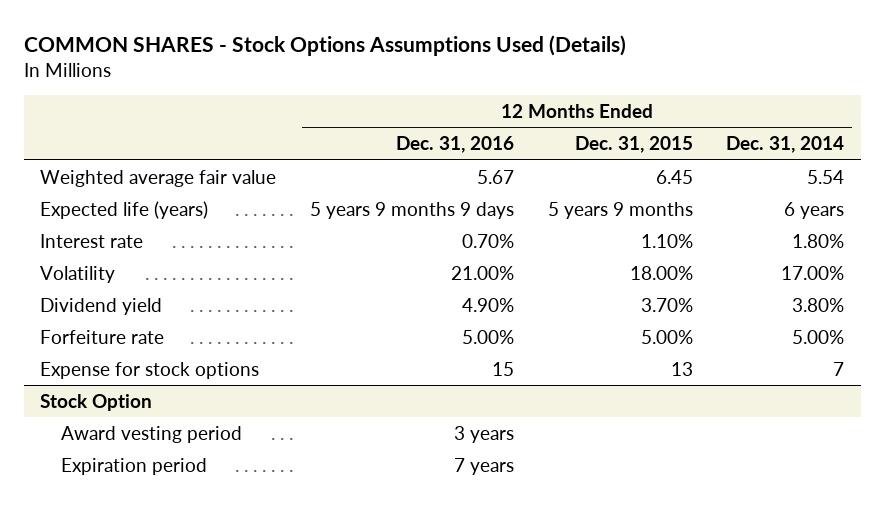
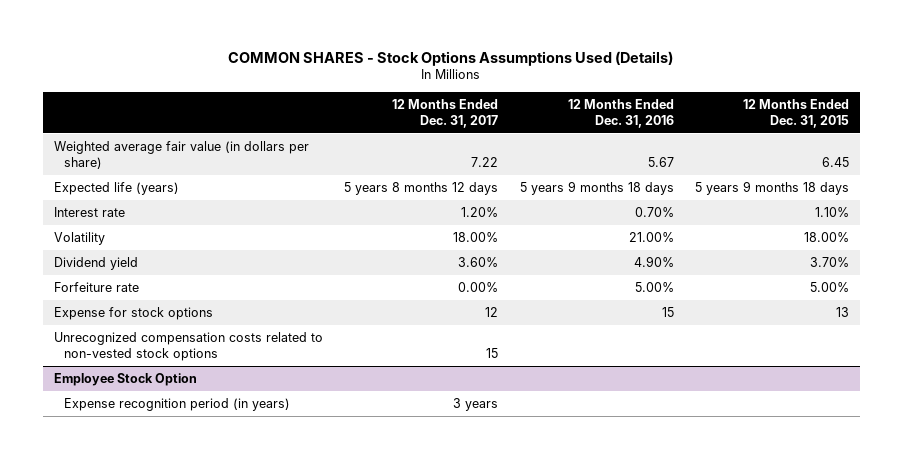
- | 12 Months Ended Dec. 31, 2016 | 12 Months Ended Dec. 31, 2015 | 12 Months Ended Dec. 31, 2014
+ | 12 Months Ended Dec. 31, 2017 | 12 Months Ended Dec. 31, 2016 | 12 Months Ended Dec. 31, 2015
- Weighted average fair value | 5.67 | 6.45 | 5.54
- Expected life (years) | 5 years 9 months 9 days | 5 years 9 months | 6 years
+ Weighted average fair value (in dollars per share) | 7.22 | 5.67 | 6.45
+ Expected life (years) | 5 years 8 months 12 days | 5 years 9 months 18 days | 5 years 9 months 18 days
- Stock Option
- Award vesting period | 3 years | |
- Expiration period | 7 years | |
+ Unrecognized compensation costs related to non-vested stock options | 15 | |
+ Employee Stock Option
+ Expense recognition period (in years) | 3 years | |

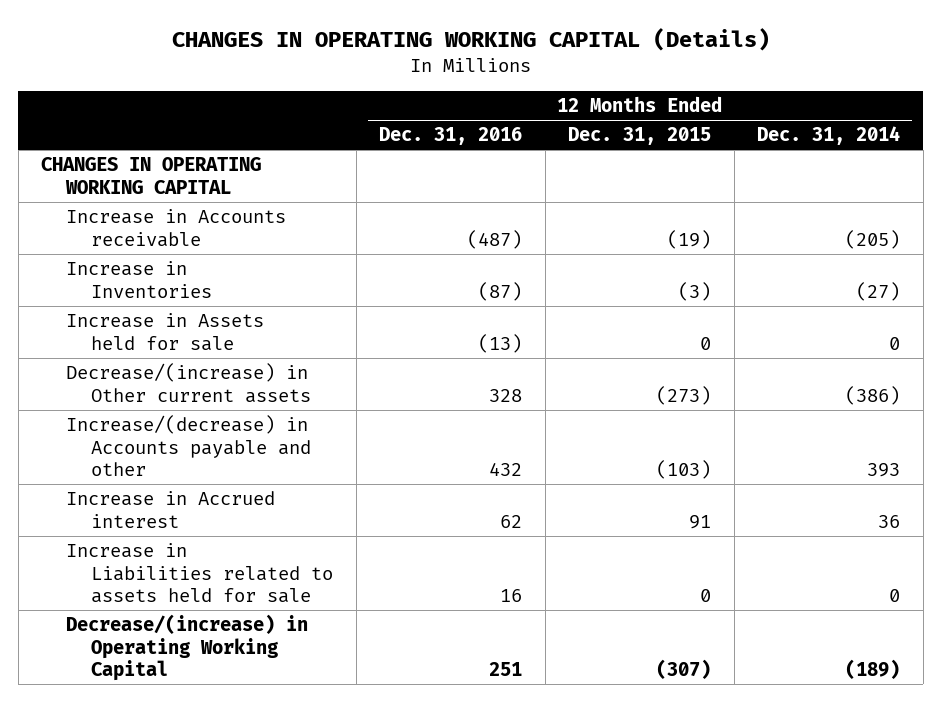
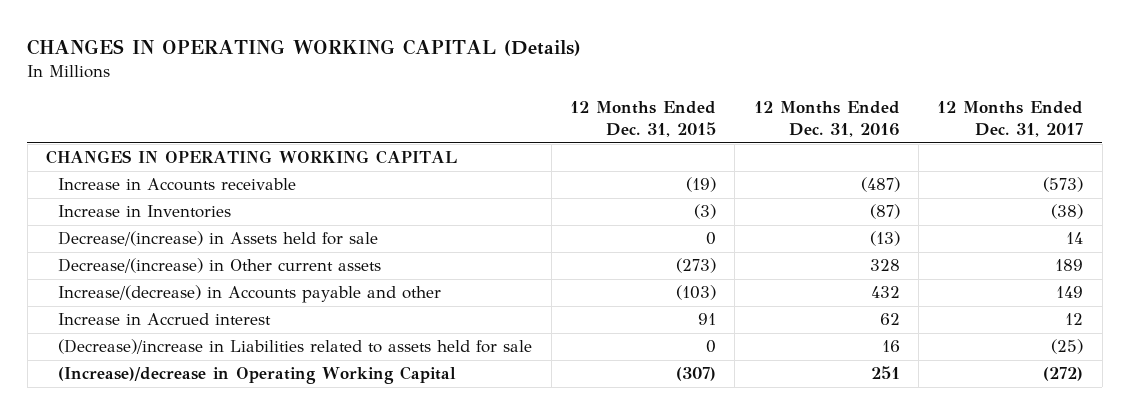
- | 12 Months Ended Dec. 31, 2016 | 12 Months Ended Dec. 31, 2015 | 12 Months Ended Dec. 31, 2014
+ | 12 Months Ended Dec. 31, 2015 | 12 Months Ended Dec. 31, 2016 | 12 Months Ended Dec. 31, 2017
- Increase in Assets held for sale | (13) | 0 | 0
+ Decrease/(increase) in Assets held for sale | 0 | (13) | 14
- Increase in Liabilities related to assets held for sale | 16 | 0 | 0
- Decrease/(increase) in Operating Working Capital | 251 | (307) | (189)
+ (Decrease)/increase in Liabilities related to assets held for sale | 0 | 16 | (25)
+ (Increase)/decrease in Operating Working Capital | (307) | 251 | (272)

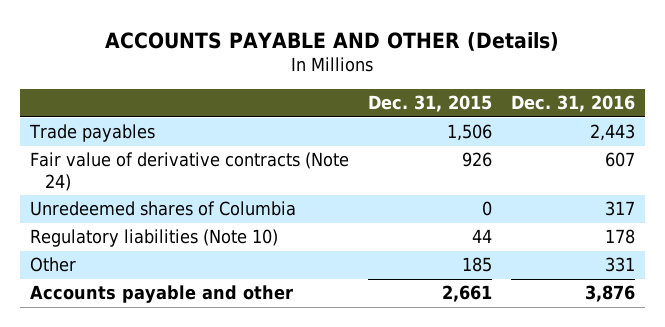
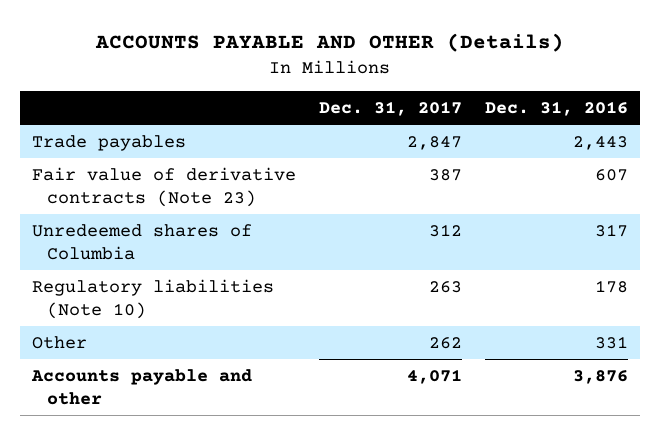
- | Dec. 31, 2015 | Dec. 31, 2016
+ | Dec. 31, 2017 | Dec. 31, 2016
- Fair value of derivative contracts (Note 24) | 926 | 607
+ Fair value of derivative contracts (Note 23) | 387 | 607

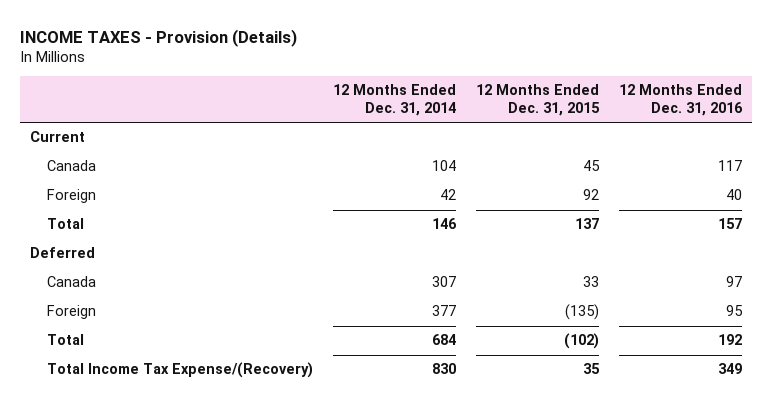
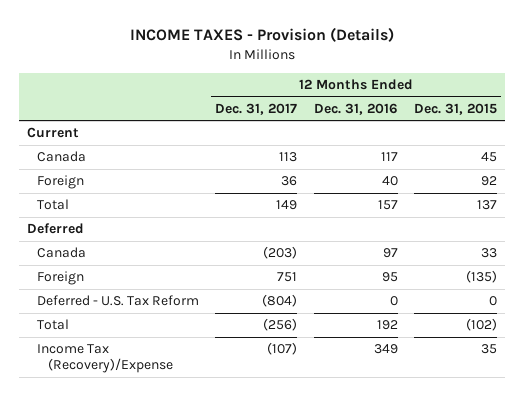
- | 12 Months Ended Dec. 31, 2014 | 12 Months Ended Dec. 31, 2015 | 12 Months Ended Dec. 31, 2016
+ | 12 Months Ended Dec. 31, 2017 | 12 Months Ended Dec. 31, 2016 | 12 Months Ended Dec. 31, 2015
+ Deferred - U.S. Tax Reform | (804) | 0 | 0
- Total Income Tax Expense/(Recovery) | 830 | 35 | 349
+ Income Tax (Recovery)/Expense | (107) | 349 | 35

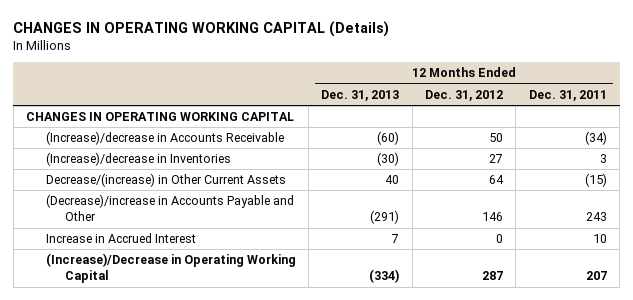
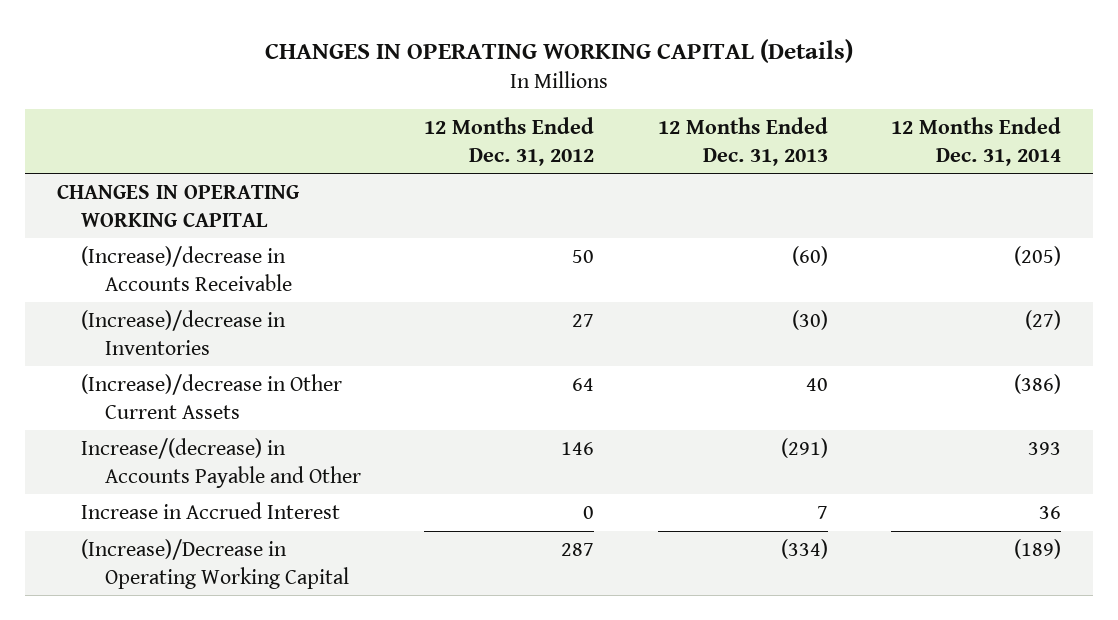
- | 12 Months Ended Dec. 31, 2013 | 12 Months Ended Dec. 31, 2012 | 12 Months Ended Dec. 31, 2011
+ | 12 Months Ended Dec. 31, 2012 | 12 Months Ended Dec. 31, 2013 | 12 Months Ended Dec. 31, 2014
- Decrease/(increase) in Other Current Assets | 40 | 64 | (15)
- (Decrease)/increase in Accounts Payable and Other | (291) | 146 | 243
+ (Increase)/decrease in Other Current Assets | 64 | 40 | (386)
+ Increase/(decrease) in Accounts Payable and Other | 146 | (291) | 393

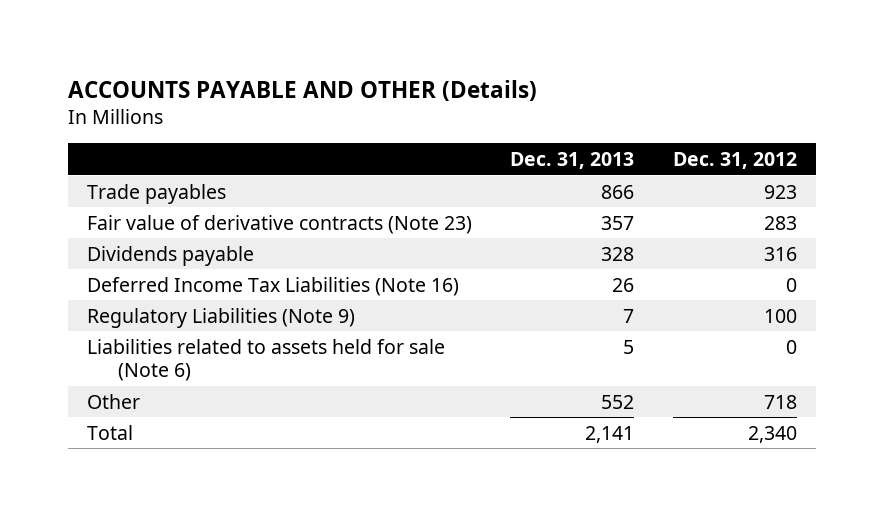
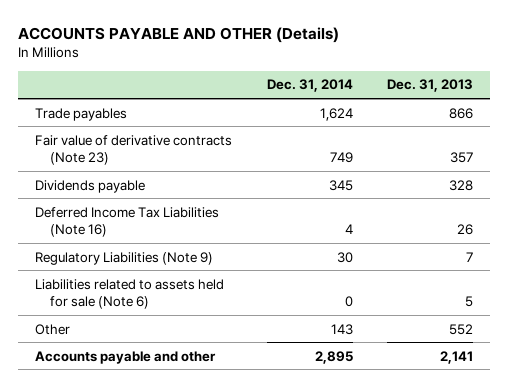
- | Dec. 31, 2013 | Dec. 31, 2012
+ | Dec. 31, 2014 | Dec. 31, 2013
- Total | 2,141 | 2,340
+ Accounts payable and other | 2,895 | 2,141

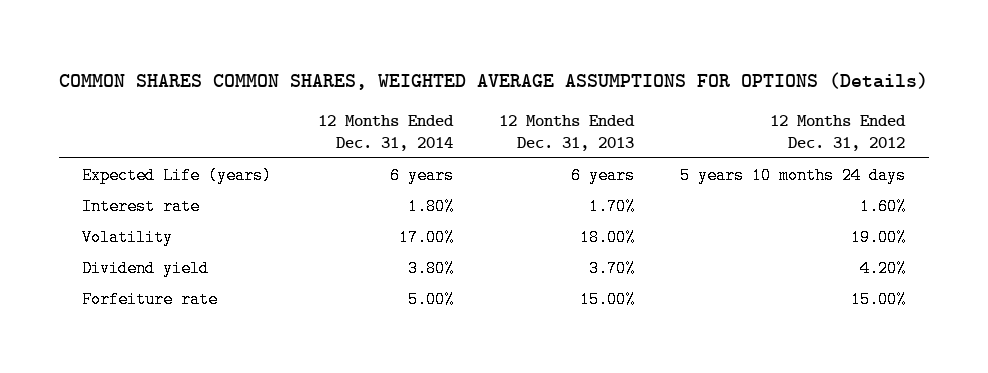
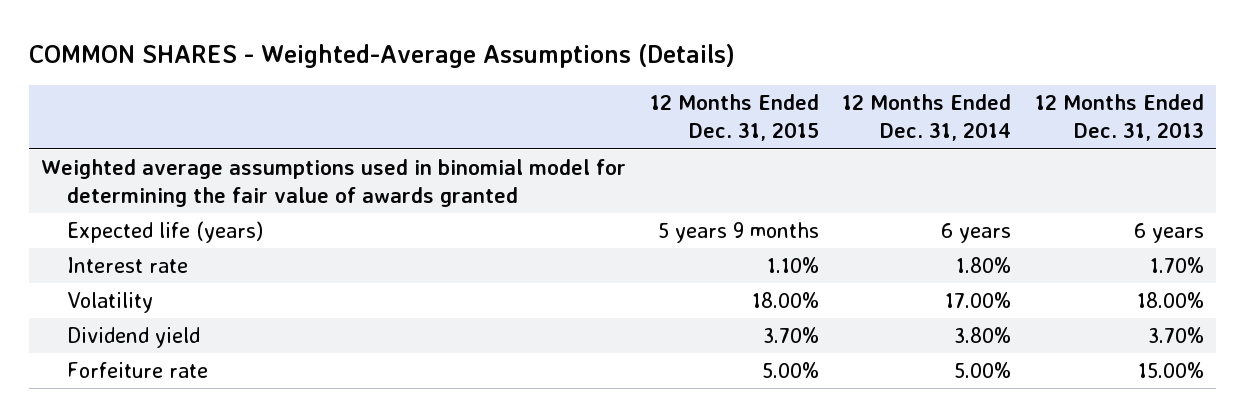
- COMMON SHARES COMMON SHARES, WEIGHTED AVERAGE ASSUMPTIONS FOR OPTIONS (Details)
+ COMMON SHARES - Weighted-Average Assumptions (Details)
- | 12 Months Ended Dec. 31, 2014 | 12 Months Ended Dec. 31, 2013 | 12 Months Ended Dec. 31, 2012
+ | 12 Months Ended Dec. 31, 2015 | 12 Months Ended Dec. 31, 2014 | 12 Months Ended Dec. 31, 2013
- Expected Life (years) | 6 years | 6 years | 5 years 10 months 24 days
+ Weighted average assumptions used in binomial model for determining the fair value of awards granted
+ Expected life (years) | 5 years 9 months | 6 years | 6 years

